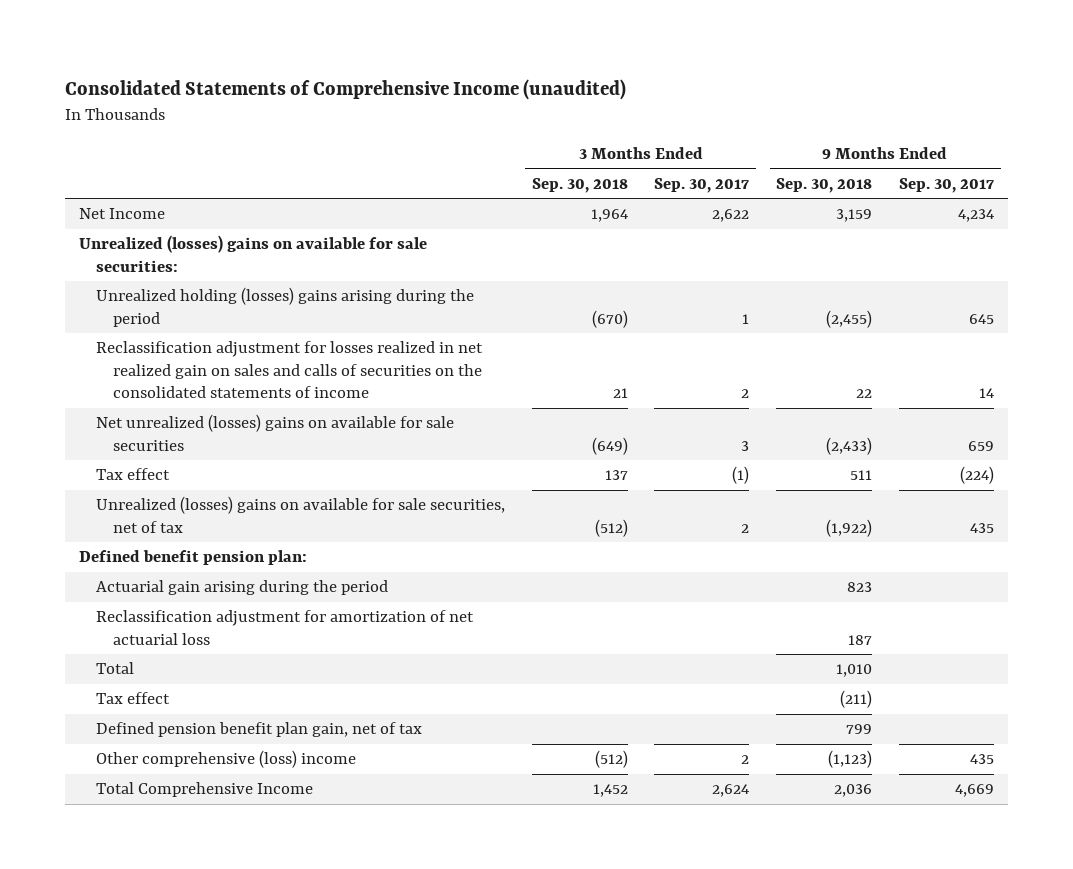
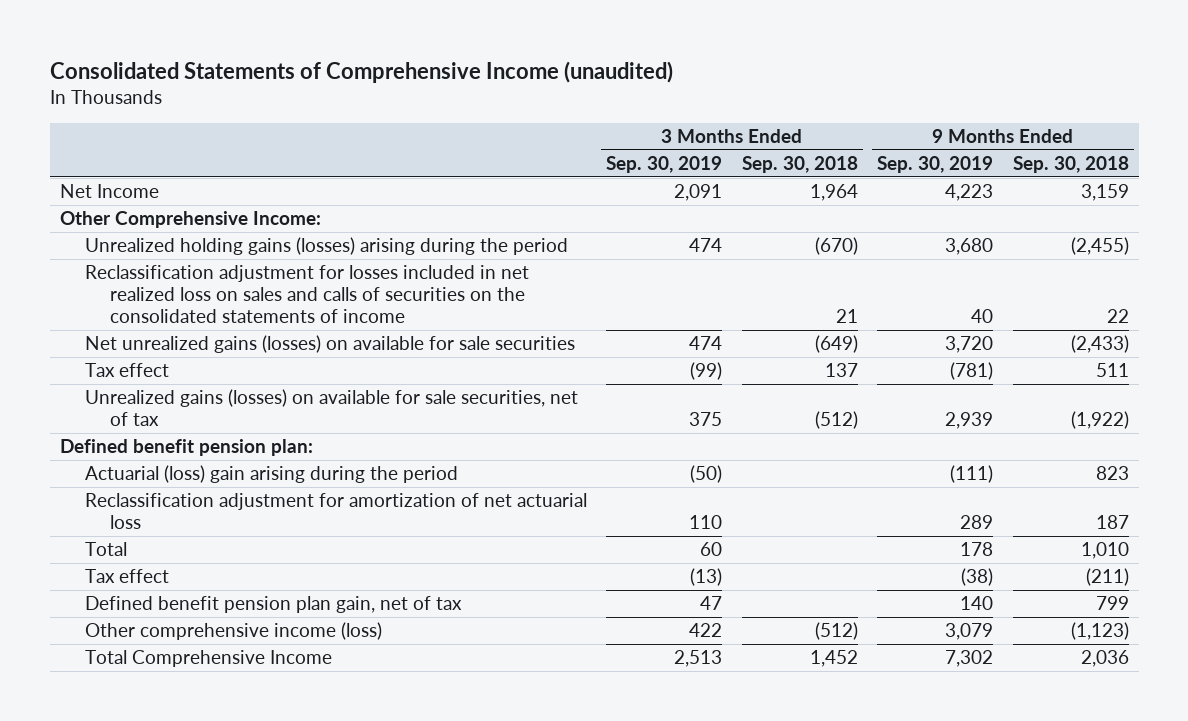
- | 3 Months Ended Sep. 30, 2018 | 3 Months Ended Sep. 30, 2017 | 9 Months Ended Sep. 30, 2018 | 9 Months Ended Sep. 30, 2017
+ | 3 Months Ended Sep. 30, 2019 | 3 Months Ended Sep. 30, 2018 | 9 Months Ended Sep. 30, 2019 | 9 Months Ended Sep. 30, 2018
- Unrealized (losses) gains on available for sale securities:
- Unrealized holding (losses) gains arising during the period | (670) | 1 | (2,455) | 645
- Reclassification adjustment for losses realized in net realized gain on sales and calls of securities on the consolidated statements of income | 21 | 2 | 22 | 14
- Net unrealized (losses) gains on available for sale securities | (649) | 3 | (2,433) | 659
+ Other Comprehensive Income:
+ Unrealized holding gains (losses) arising during the period | 474 | (670) | 3,680 | (2,455)
+ Reclassification adjustment for losses included in net realized loss on sales and calls of securities on the consolidated statements of income | | 21 | 40 | 22
+ Net unrealized gains (losses) on available for sale securities | 474 | (649) | 3,720 | (2,433)
- Unrealized (losses) gains on available for sale securities, net of tax | (512) | 2 | (1,922) | 435
+ Unrealized gains (losses) on available for sale securities, net of tax | 375 | (512) | 2,939 | (1,922)
- Actuarial gain arising during the period | | | 823 |
+ Actuarial (loss) gain arising during the period | (50) | | (111) | 823
- Defined pension benefit plan gain, net of tax | | | 799 |
- Other comprehensive (loss) income | (512) | 2 | (1,123) | 435
+ Defined benefit pension plan gain, net of tax | 47 | | 140 | 799
+ Other comprehensive income (loss) | 422 | (512) | 3,079 | (1,123)

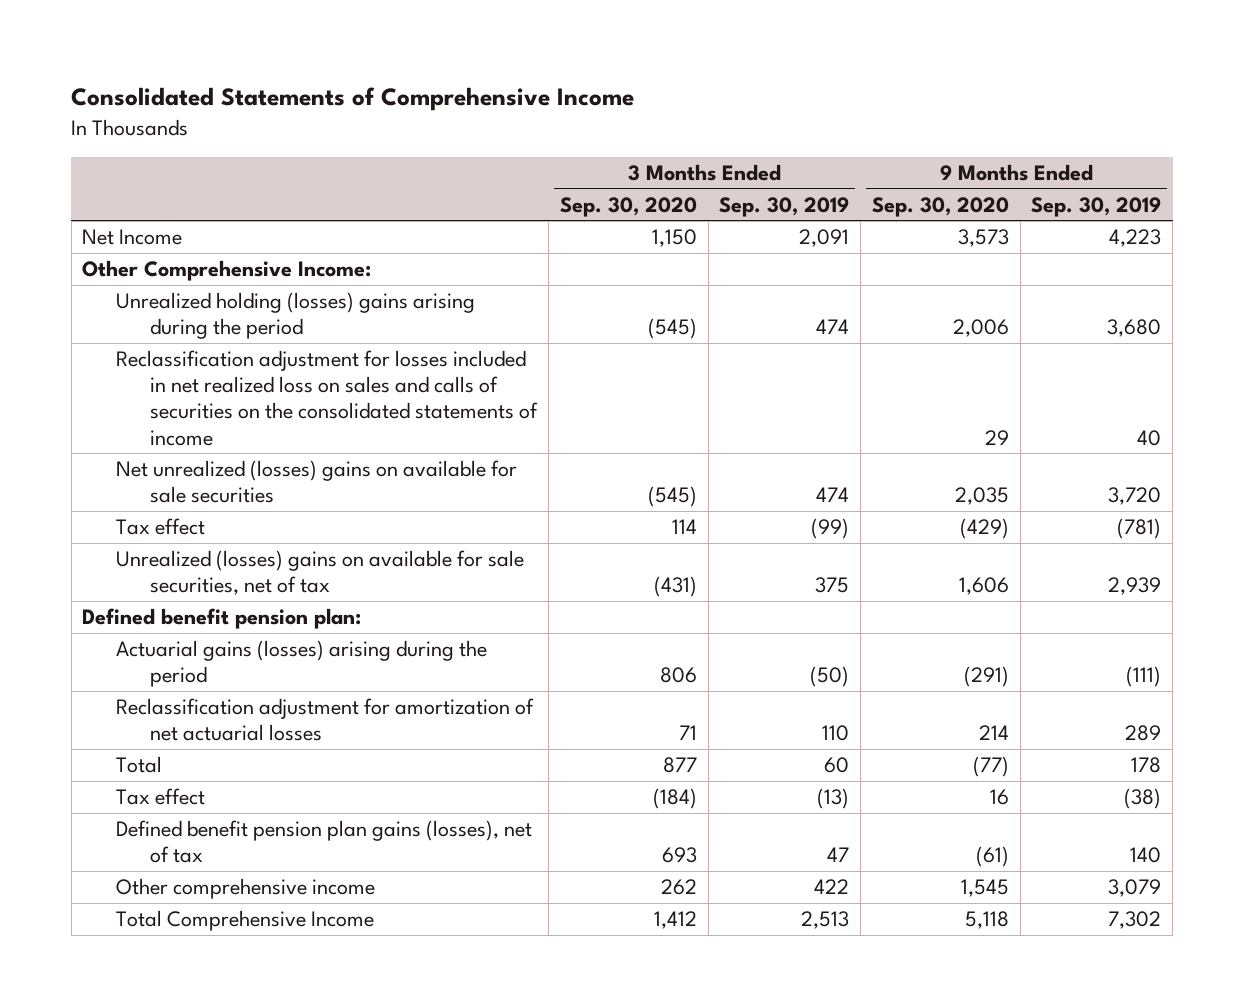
- Consolidated Statements of Comprehensive Income (unaudited)
+ Consolidated Statements of Comprehensive Income
- | 3 Months Ended Sep. 30, 2019 | 3 Months Ended Sep. 30, 2018 | 9 Months Ended Sep. 30, 2019 | 9 Months Ended Sep. 30, 2018
+ | 3 Months Ended Sep. 30, 2020 | 3 Months Ended Sep. 30, 2019 | 9 Months Ended Sep. 30, 2020 | 9 Months Ended Sep. 30, 2019
- Unrealized holding gains (losses) arising during the period | 474 | (670) | 3,680 | (2,455)
+ Unrealized holding (losses) gains arising during the period | (545) | 474 | 2,006 | 3,680
- Net unrealized gains (losses) on available for sale securities | 474 | (649) | 3,720 | (2,433)
+ Net unrealized (losses) gains on available for sale securities | (545) | 474 | 2,035 | 3,720
- Unrealized gains (losses) on available for sale securities, net of tax | 375 | (512) | 2,939 | (1,922)
+ Unrealized (losses) gains on available for sale securities, net of tax | (431) | 375 | 1,606 | 2,939
- Actuarial (loss) gain arising during the period | (50) | | (111) | 823
- Reclassification adjustment for amortization of net actuarial loss | 110 | | 289 | 187
+ Actuarial gains (losses) arising during the period | 806 | (50) | (291) | (111)
+ Reclassification adjustment for amortization of net actuarial losses | 71 | 110 | 214 | 289
- Defined benefit pension plan gain, net of tax | 47 | | 140 | 799
- Other comprehensive income (loss) | 422 | (512) | 3,079 | (1,123)
+ Defined benefit pension plan gains (losses), net of tax | 693 | 47 | (61) | 140
+ Other comprehensive income | 262 | 422 | 1,545 | 3,079

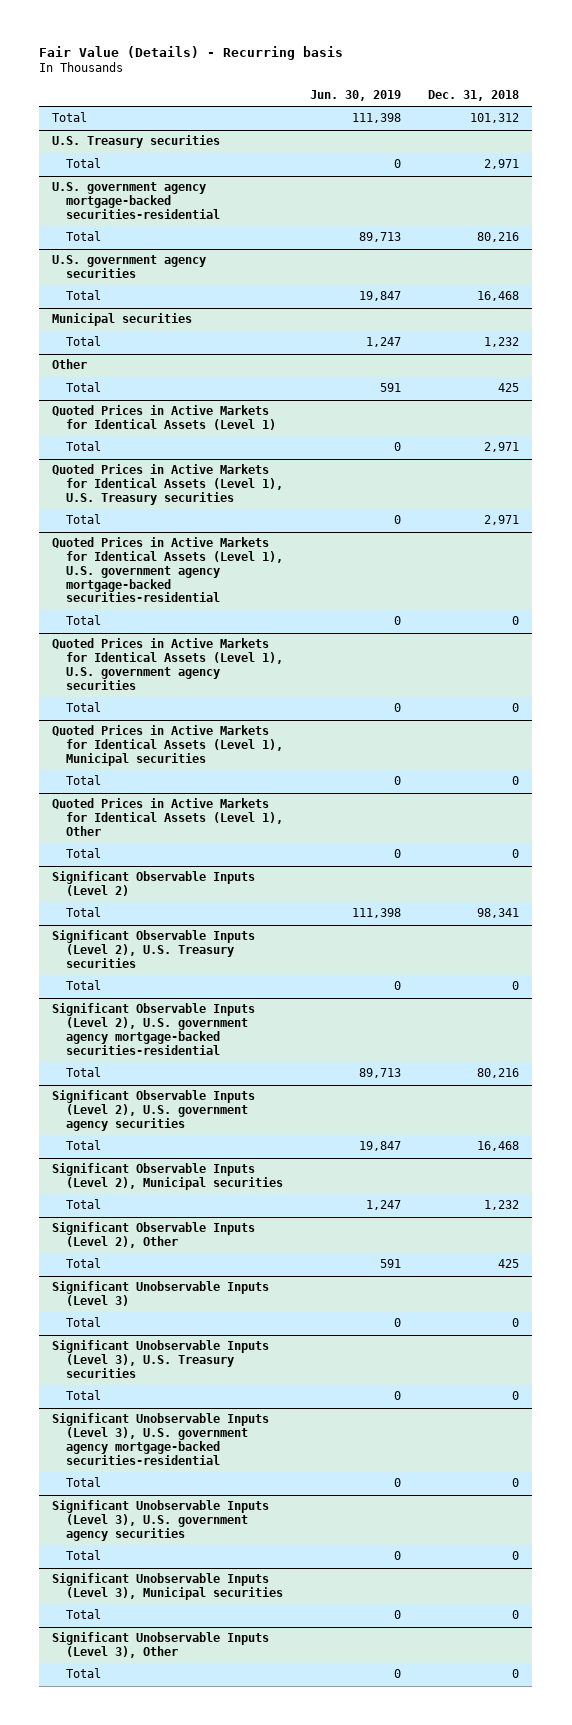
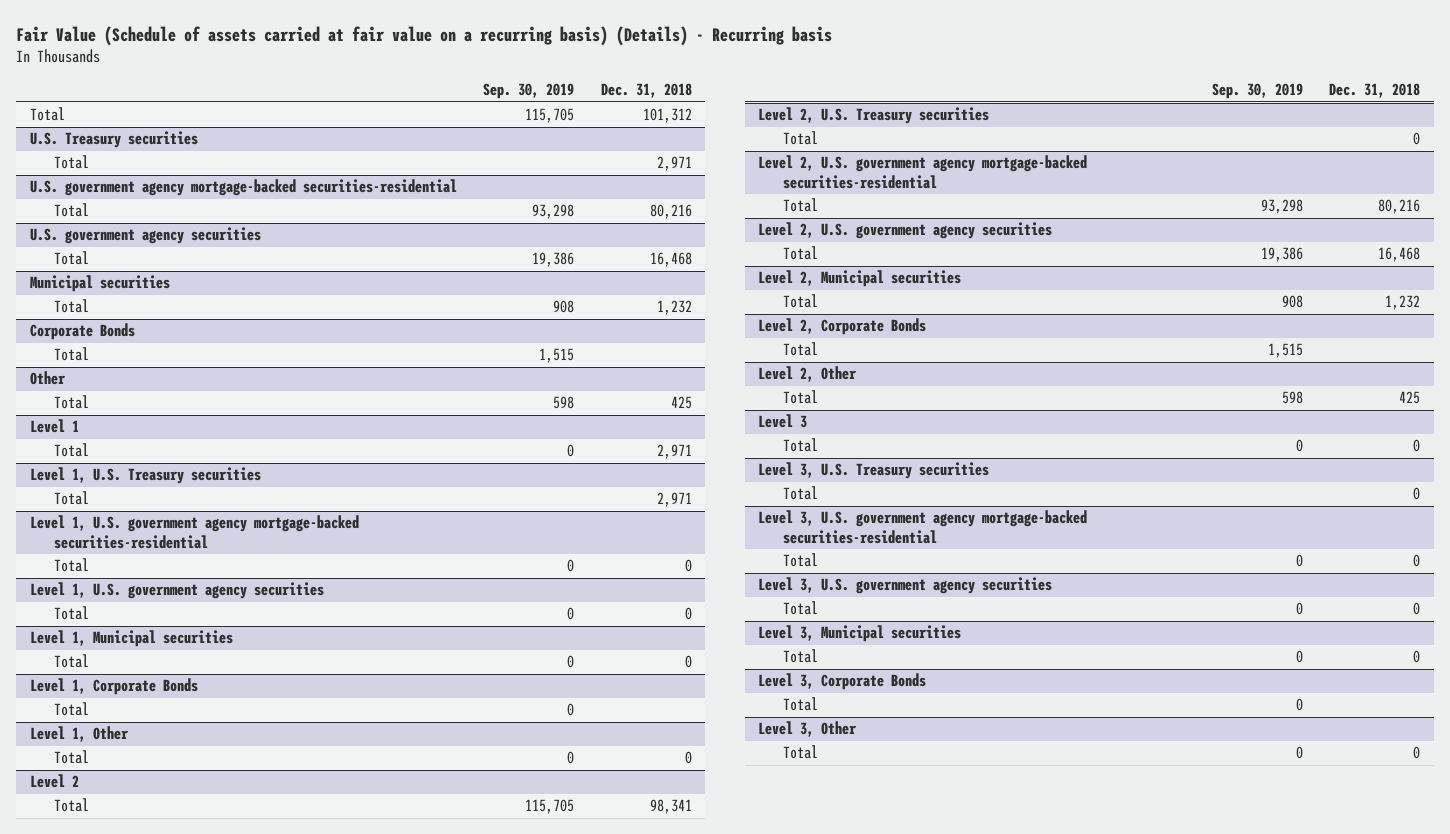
- Fair Value (Details) - Recurring basis
+ Fair Value (Schedule of assets carried at fair value on a recurring basis) (Details) - Recurring basis
- | Jun. 30, 2019 | Dec. 31, 2018
+ | Sep. 30, 2019 | Dec. 31, 2018
+ Corporate Bonds
+ Total | 1,515 |
- Quoted Prices in Active Markets for Identical Assets (Level 1)
+ Level 1
- Quoted Prices in Active Markets for Identical Assets (Level 1), U.S. Treasury securities
+ Level 1, U.S. Treasury securities
- Quoted Prices in Active Markets for Identical Assets (Level 1), U.S. government agency mortgage-backed securities-residential
+ Level 1, U.S. government agency mortgage-backed securities-residential
- Quoted Prices in Active Markets for Identical Assets (Level 1), U.S. government agency securities
+ Level 1, U.S. government agency securities
- Quoted Prices in Active Markets for Identical Assets (Level 1), Municipal securities
+ Level 1, Municipal securities
- Quoted Prices in Active Markets for Identical Assets (Level 1), Other
+ Level 1, Corporate Bonds
+ Total | 0 |
+ Level 1, Other
- Significant Observable Inputs (Level 2)
+ Level 2
- Significant Observable Inputs (Level 2), U.S. Treasury securities
+ Level 2, U.S. Treasury securities
- Significant Observable Inputs (Level 2), U.S. government agency mortgage-backed securities-residential
+ Level 2, U.S. government agency mortgage-backed securities-residential
- Significant Observable Inputs (Level 2), U.S. government agency securities
+ Level 2, U.S. government agency securities
- Significant Observable Inputs (Level 2), Municipal securities
+ Level 2, Municipal securities
- Significant Observable Inputs (Level 2), Other
+ Level 2, Corporate Bonds
+ Total | 1,515 |
+ Level 2, Other
- Significant Unobservable Inputs (Level 3)
+ Level 3
- Significant Unobservable Inputs (Level 3), U.S. Treasury securities
+ Level 3, U.S. Treasury securities
- Significant Unobservable Inputs (Level 3), U.S. government agency mortgage-backed securities-residential
+ Level 3, U.S. government agency mortgage-backed securities-residential
- Significant Unobservable Inputs (Level 3), U.S. government agency securities
+ Level 3, U.S. government agency securities
- Significant Unobservable Inputs (Level 3), Municipal securities
+ Level 3, Municipal securities
- Significant Unobservable Inputs (Level 3), Other
+ Level 3, Corporate Bonds
+ Total | 0 |
+ Level 3, Other

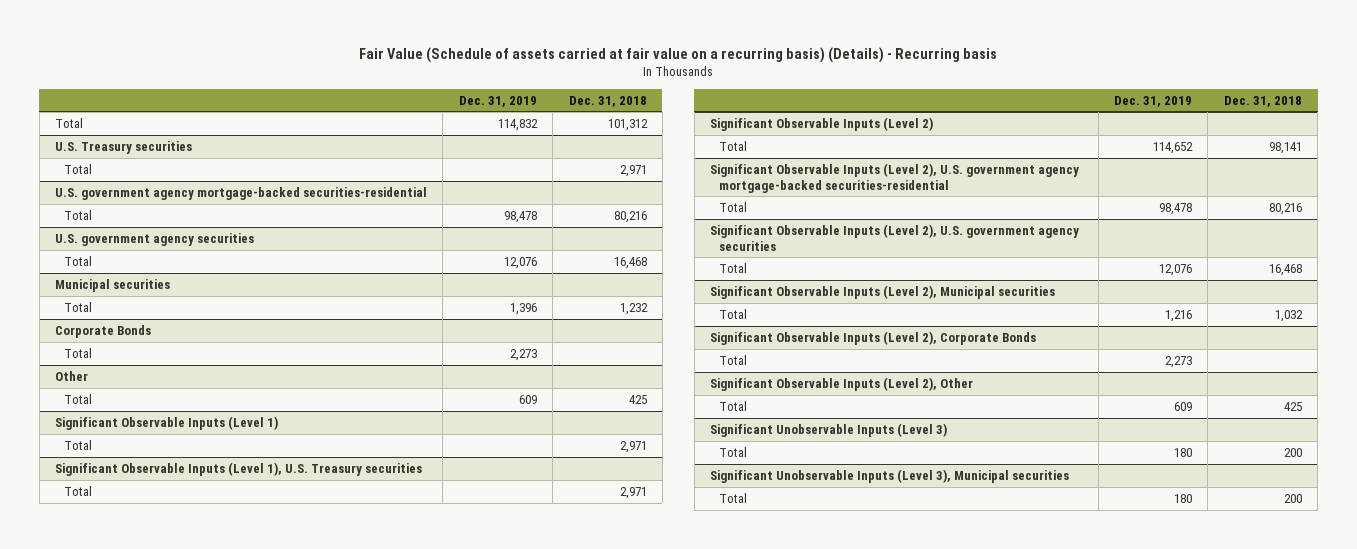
- | Sep. 30, 2019 | Dec. 31, 2018
+ | Dec. 31, 2019 | Dec. 31, 2018
- Level 1
+ Significant Observable Inputs (Level 1)
- Level 1, U.S. Treasury securities
+ Significant Observable Inputs (Level 1), U.S. Treasury securities
- Level 1, U.S. government agency mortgage-backed securities-residential
- Total | 0 | 0
- Level 1, U.S. government agency securities
- Total | 0 | 0
- Level 1, Municipal securities
- Total | 0 | 0
- Level 1, Corporate Bonds
- Total | 0 |
- Level 1, Other
- Total | 0 | 0
- Level 2
- Total | 115,705 | 98,341
- Level 2, U.S. Treasury securities
- Total | | 0
- Level 2, U.S. government agency mortgage-backed securities-residential
+ Significant Observable Inputs (Level 2)
+ Total | 114,652 | 98,141
+ Significant Observable Inputs (Level 2), U.S. government agency mortgage-backed securities-residential
- Level 2, U.S. government agency securities
+ Significant Observable Inputs (Level 2), U.S. government agency securities
- Level 2, Municipal securities
- Total | 908 | 1,232
- Level 2, Corporate Bonds
+ Significant Observable Inputs (Level 2), Municipal securities
+ Total | 1,216 | 1,032
+ Significant Observable Inputs (Level 2), Corporate Bonds
- Level 2, Other
+ Significant Observable Inputs (Level 2), Other
- Level 3
- Total | 0 | 0
- Level 3, U.S. Treasury securities
- Total | | 0
- Level 3, U.S. government agency mortgage-backed securities-residential
- Total | 0 | 0
- Level 3, U.S. government agency securities
- Total | 0 | 0
- Level 3, Municipal securities
- Total | 0 | 0
- Level 3, Corporate Bonds
- Total | 0 |
- Level 3, Other
- Total | 0 | 0
+ Significant Unobservable Inputs (Level 3)
+ Total | 180 | 200
+ Significant Unobservable Inputs (Level 3), Municipal securities
+ Total | 180 | 200

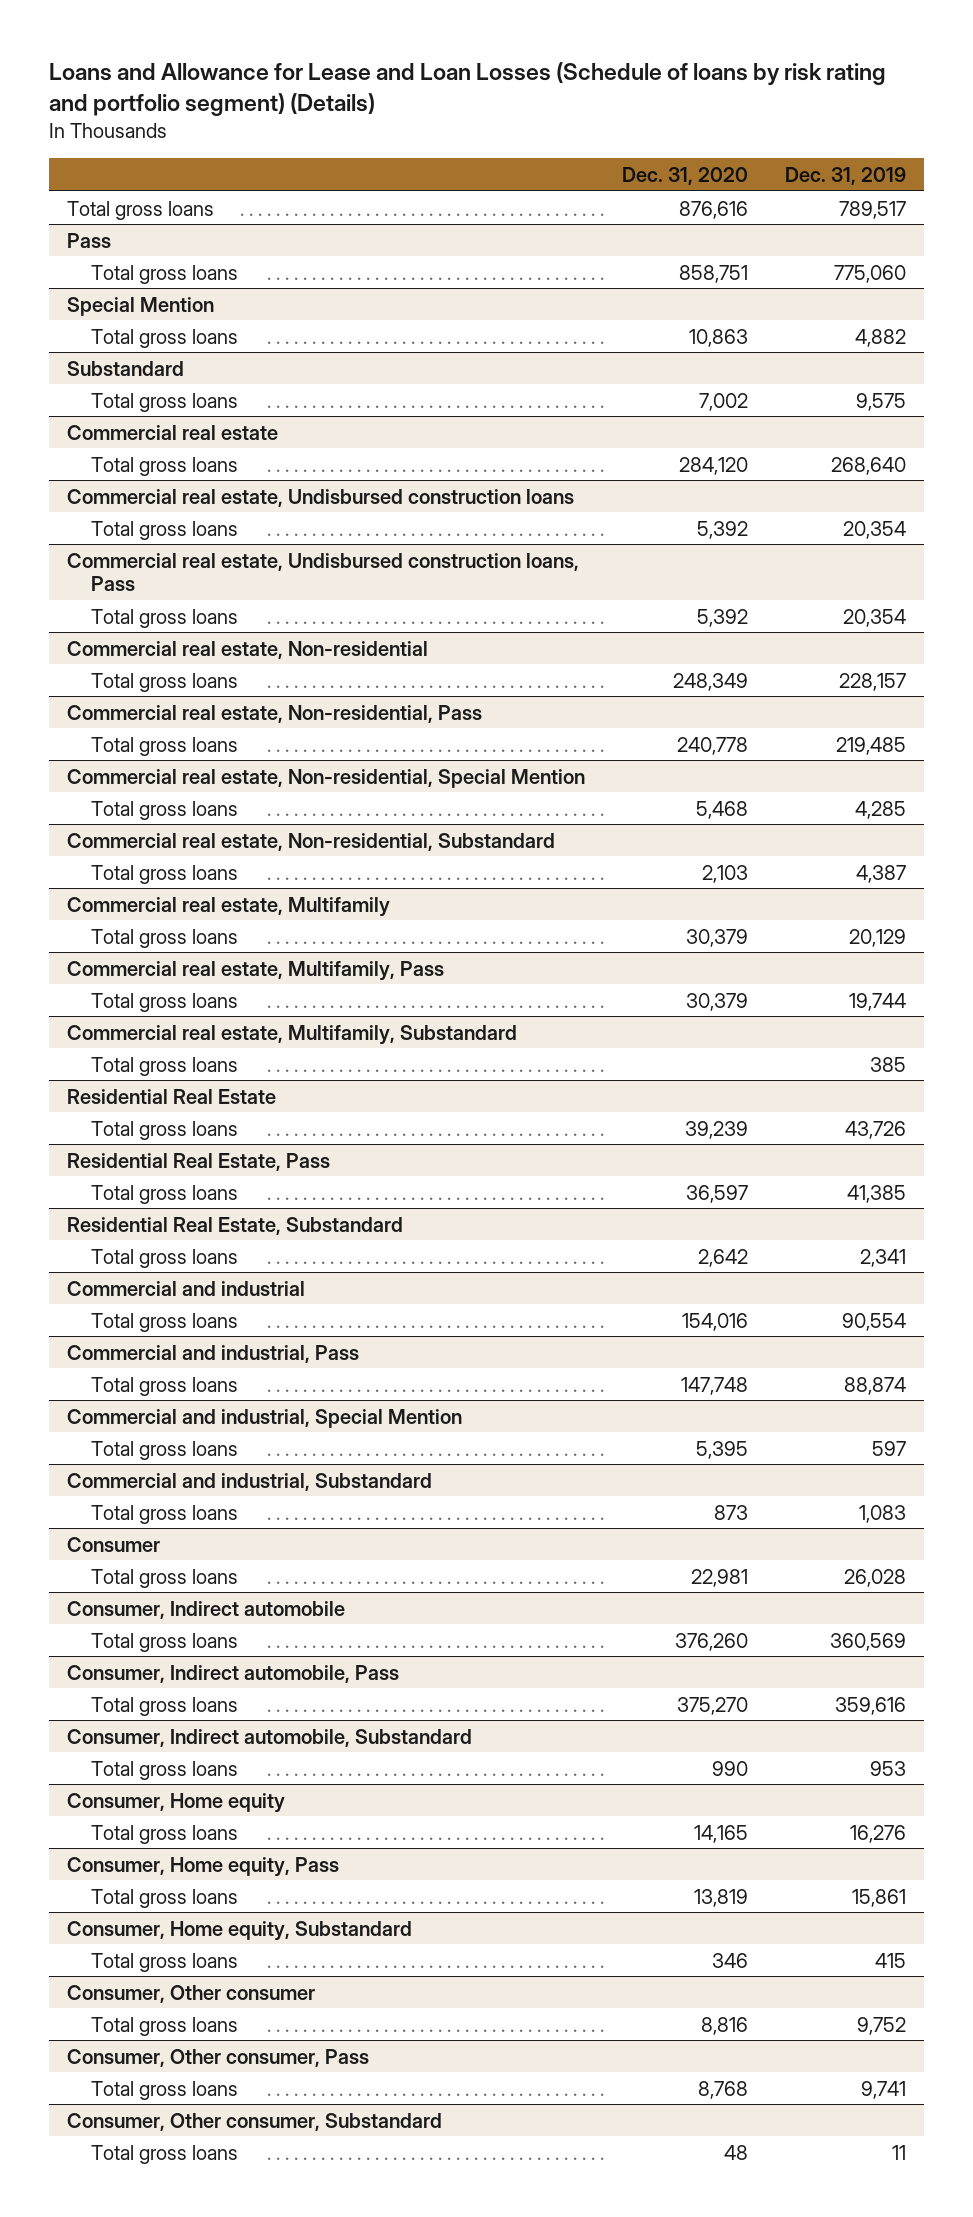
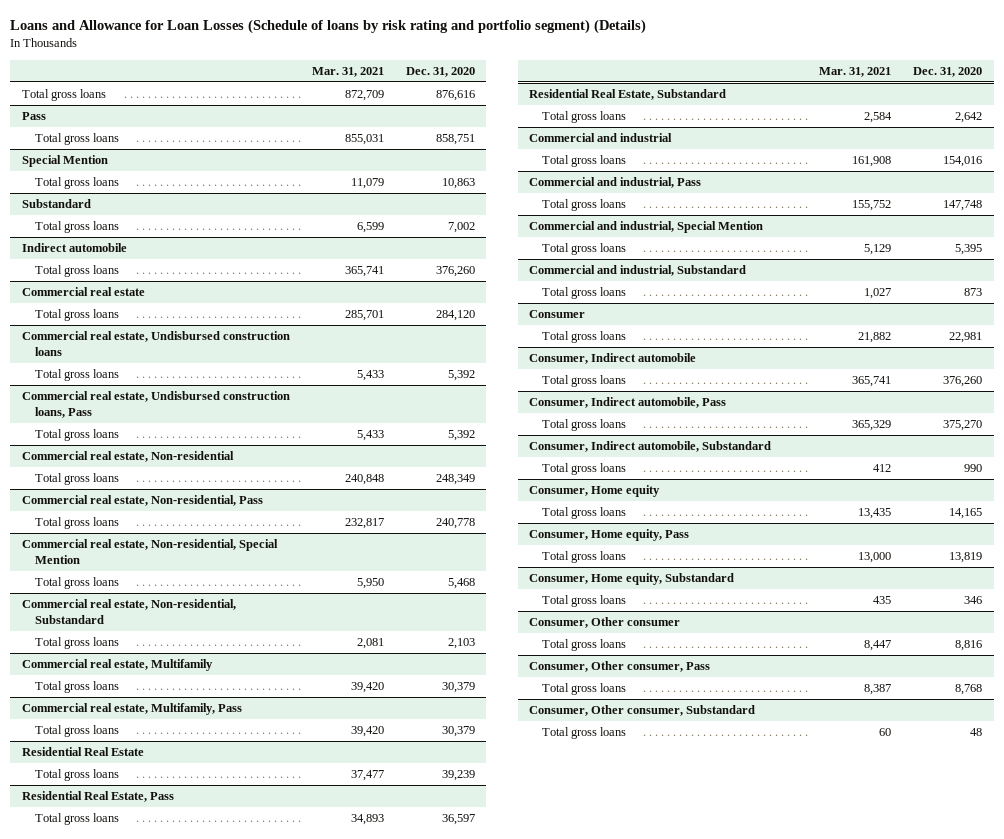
- Loans and Allowance for Lease and Loan Losses (Schedule of loans by risk rating and portfolio segment) (Details)
+ Loans and Allowance for Loan Losses (Schedule of loans by risk rating and portfolio segment) (Details)
- | Dec. 31, 2020 | Dec. 31, 2019
+ | Mar. 31, 2021 | Dec. 31, 2020
+ Indirect automobile
+ Total gross loans | 365,741 | 376,260
- Commercial real estate, Multifamily, Substandard
- Total gross loans | | 385

